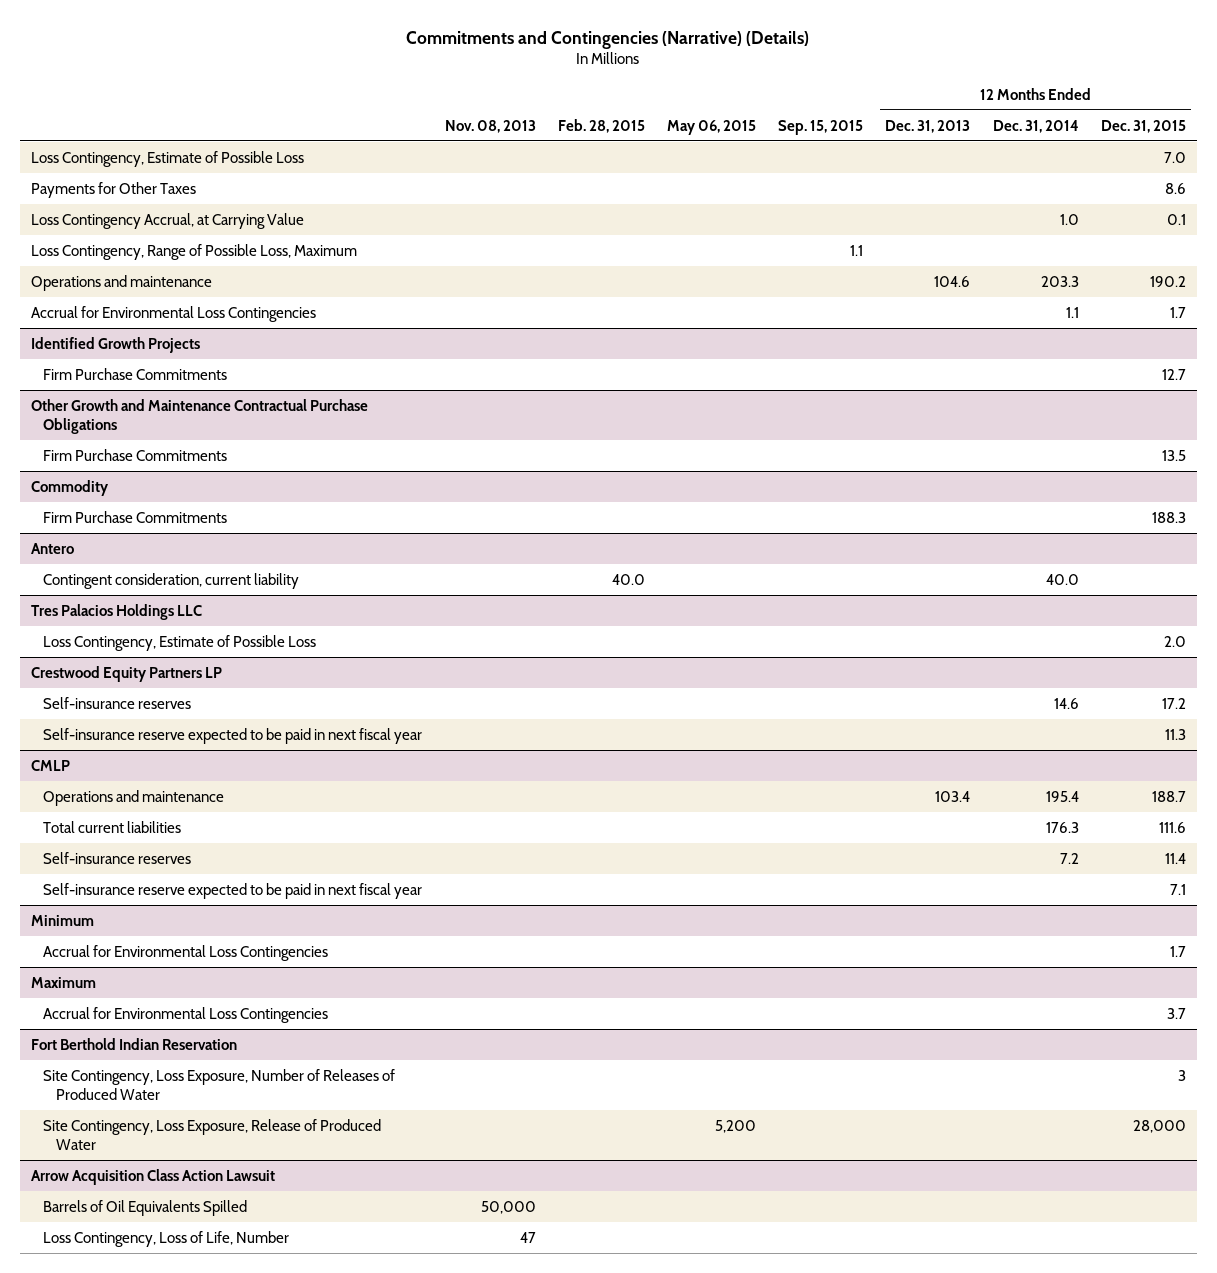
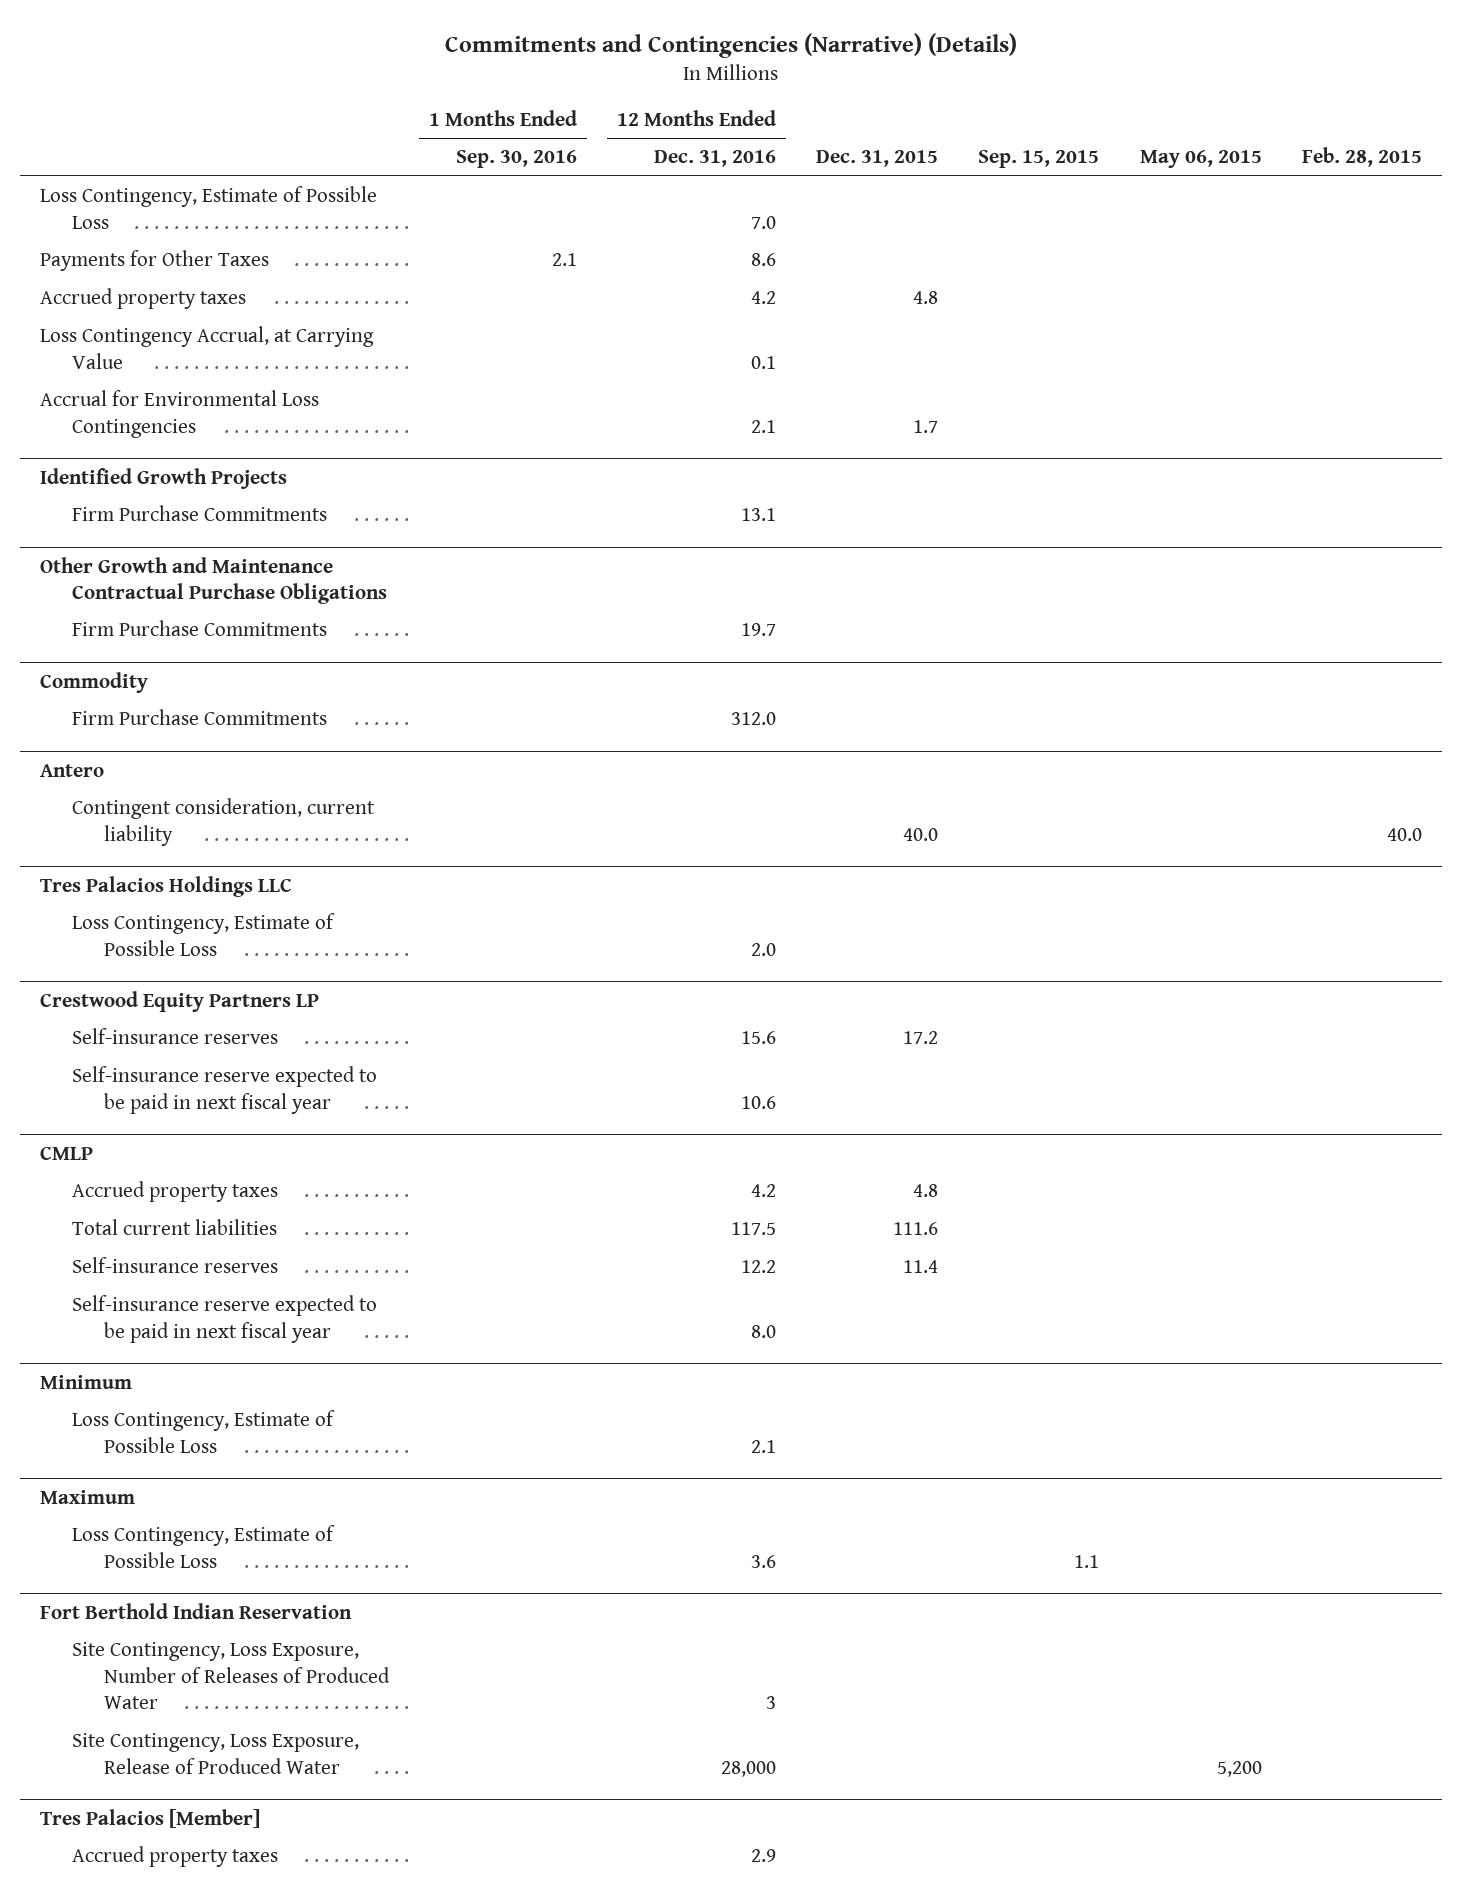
- | Nov. 08, 2013 | Feb. 28, 2015 | May 06, 2015 | Sep. 15, 2015 | 12 Months Ended Dec. 31, 2013 | 12 Months Ended Dec. 31, 2014 | 12 Months Ended Dec. 31, 2015
+ | 1 Months Ended Sep. 30, 2016 | 12 Months Ended Dec. 31, 2016 | Dec. 31, 2015 | Sep. 15, 2015 | May 06, 2015 | Feb. 28, 2015
+ Accrued property taxes | | 4.2 | 4.8 | | |
- Loss Contingency, Range of Possible Loss, Maximum | | | | 1.1 | | |
- Operations and maintenance | | | | | 104.6 | 203.3 | 190.2
@ CMLP
- Operations and maintenance | | | | | 103.4 | 195.4 | 188.7
+ Accrued property taxes | | 4.2 | 4.8 | | |
@ Minimum
- Accrual for Environmental Loss Contingencies | | | | | | | 1.7
+ Loss Contingency, Estimate of Possible Loss | | 2.1 | | | |
@ Maximum
- Accrual for Environmental Loss Contingencies | | | | | | | 3.7
+ Loss Contingency, Estimate of Possible Loss | | 3.6 | | 1.1 | |
- Arrow Acquisition Class Action Lawsuit
- Barrels of Oil Equivalents Spilled | 50,000 | | | | | |
- Loss Contingency, Loss of Life, Number | 47 | | | | | |
+ Tres Palacios [Member]
+ Accrued property taxes | | 2.9 | | | |

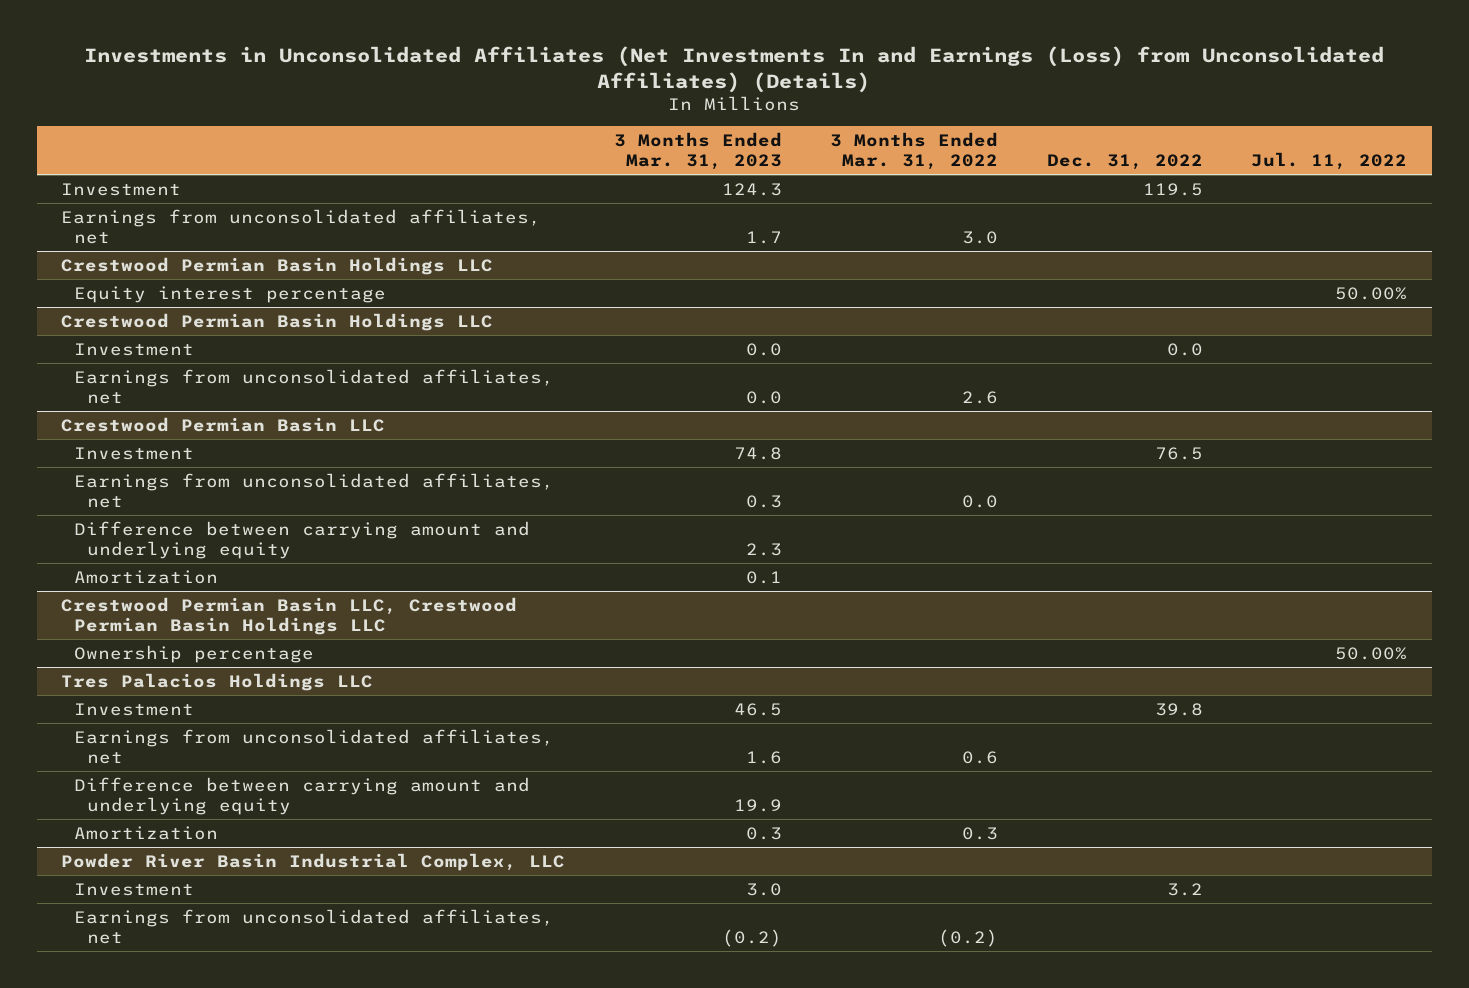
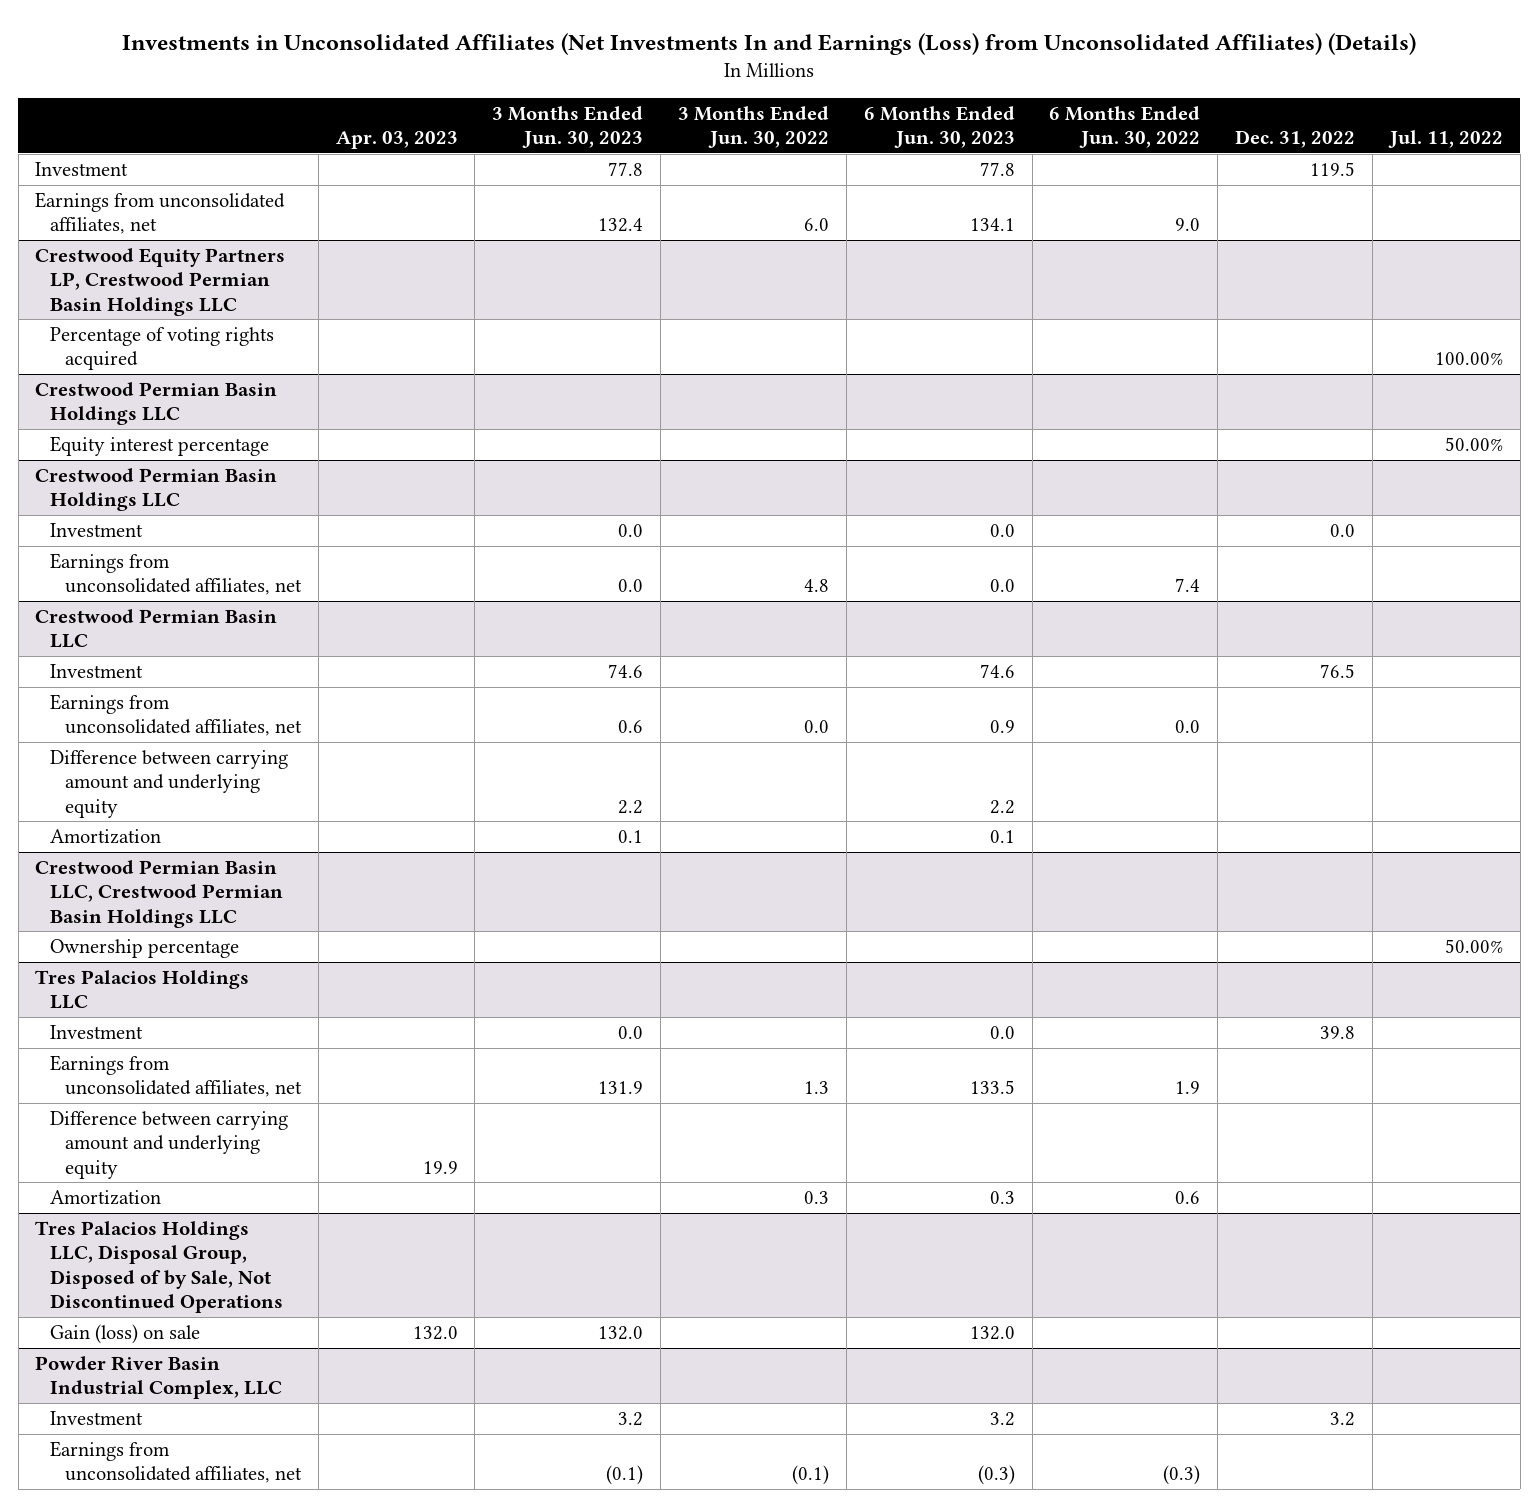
- | 3 Months Ended Mar. 31, 2023 | 3 Months Ended Mar. 31, 2022 | Dec. 31, 2022 | Jul. 11, 2022
+ | Apr. 03, 2023 | 3 Months Ended Jun. 30, 2023 | 3 Months Ended Jun. 30, 2022 | 6 Months Ended Jun. 30, 2023 | 6 Months Ended Jun. 30, 2022 | Dec. 31, 2022 | Jul. 11, 2022
+ Crestwood Equity Partners LP, Crestwood Permian Basin Holdings LLC
+ Percentage of voting rights acquired | | | | | | | 100.00%
+ Tres Palacios Holdings LLC, Disposal Group, Disposed of by Sale, Not Discontinued Operations
+ Gain (loss) on sale | 132.0 | 132.0 | | 132.0 | | |

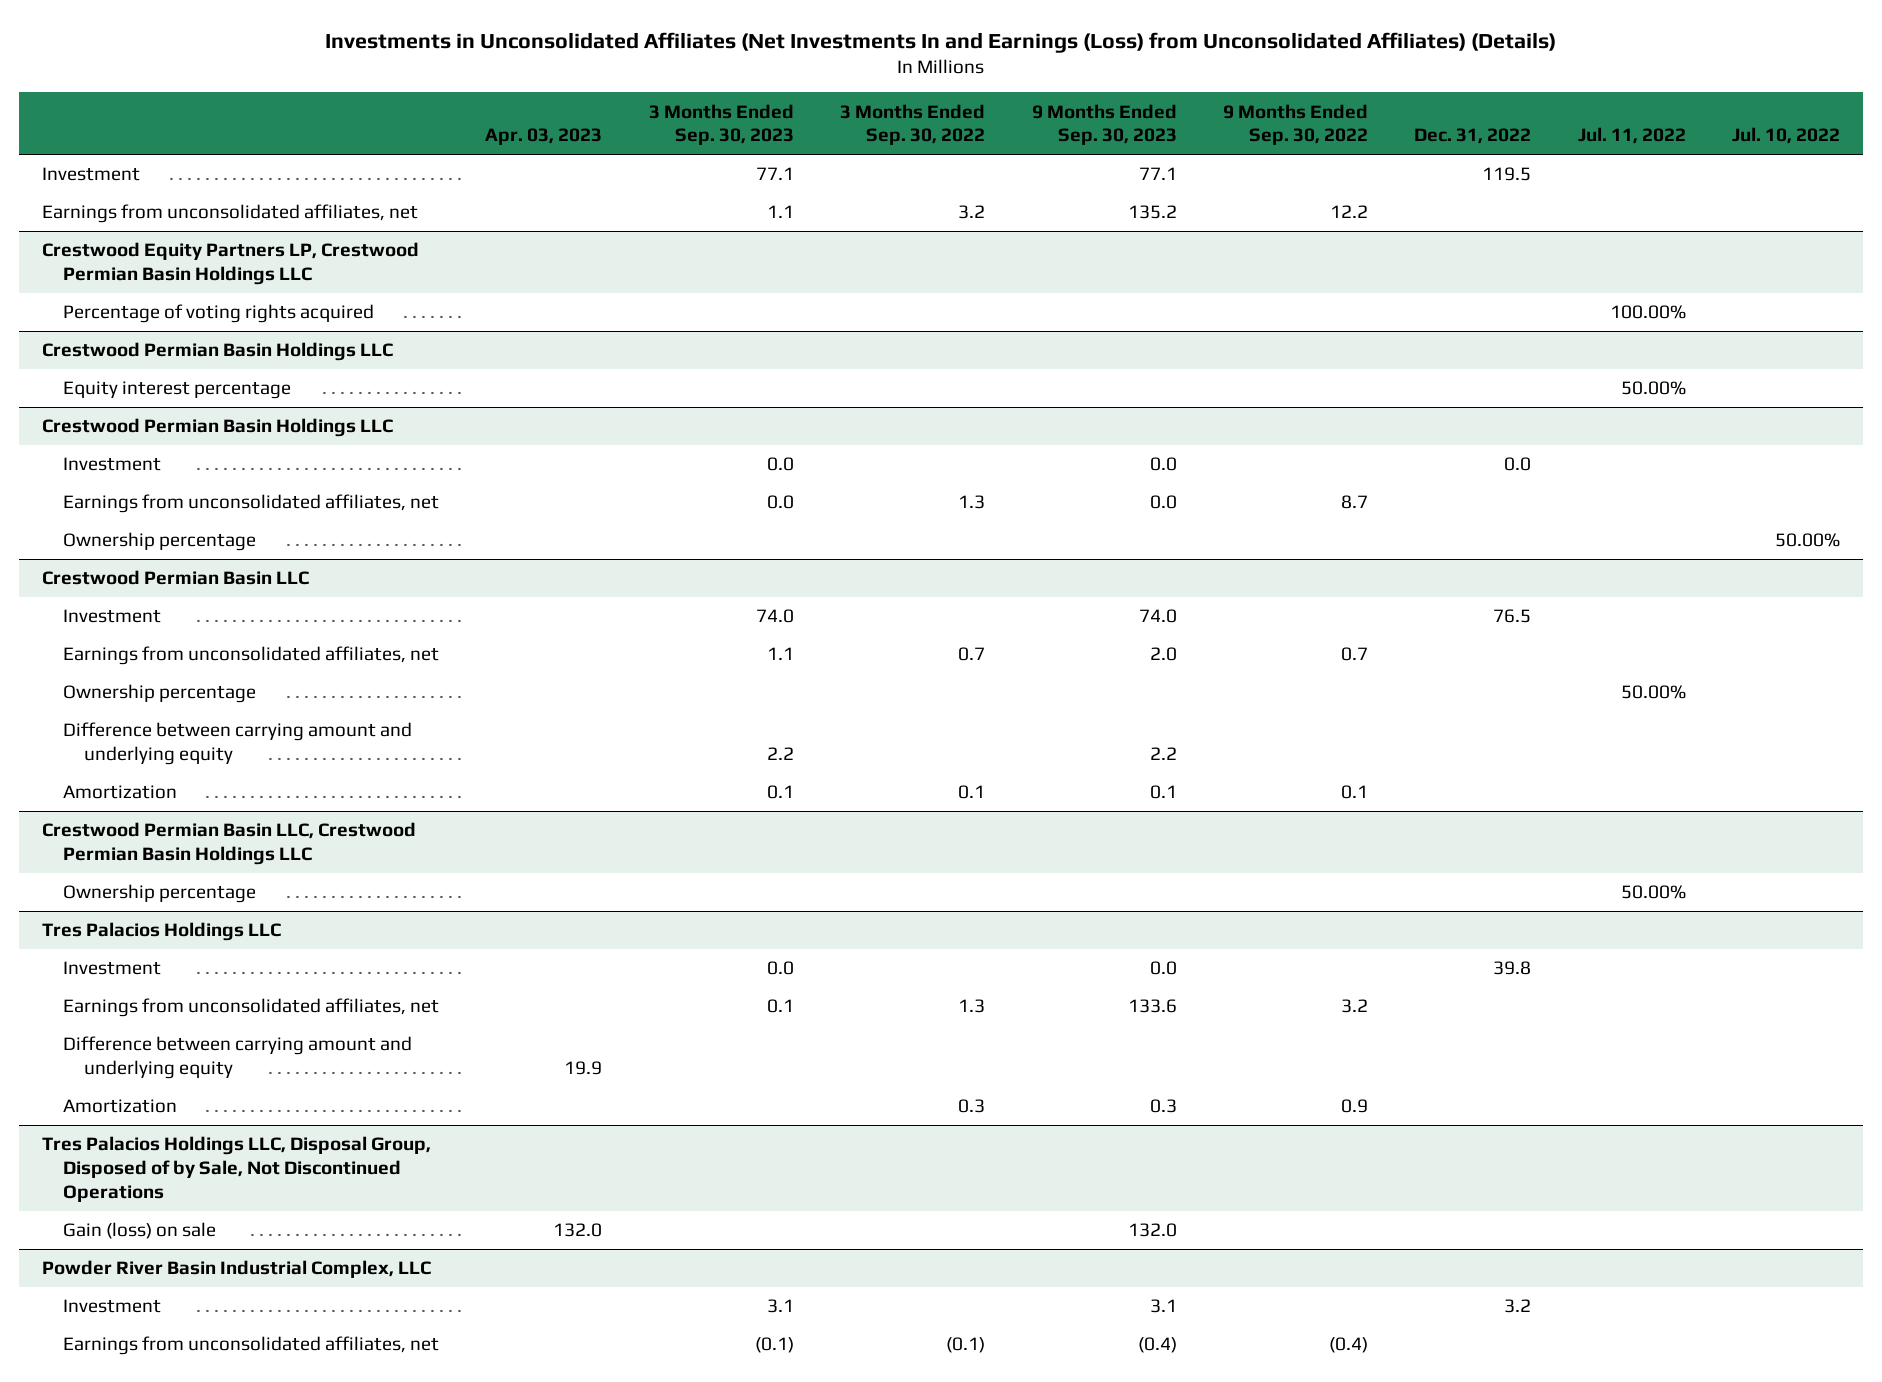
- | Apr. 03, 2023 | 3 Months Ended Jun. 30, 2023 | 3 Months Ended Jun. 30, 2022 | 6 Months Ended Jun. 30, 2023 | 6 Months Ended Jun. 30, 2022 | Dec. 31, 2022 | Jul. 11, 2022
+ | Apr. 03, 2023 | 3 Months Ended Sep. 30, 2023 | 3 Months Ended Sep. 30, 2022 | 9 Months Ended Sep. 30, 2023 | 9 Months Ended Sep. 30, 2022 | Dec. 31, 2022 | Jul. 11, 2022 | Jul. 10, 2022
@ Crestwood Permian Basin Holdings LLC
+ Ownership percentage | | | | | | | | 50.00%
@ Crestwood Permian Basin LLC
+ Ownership percentage | | | | | | | 50.00% |

